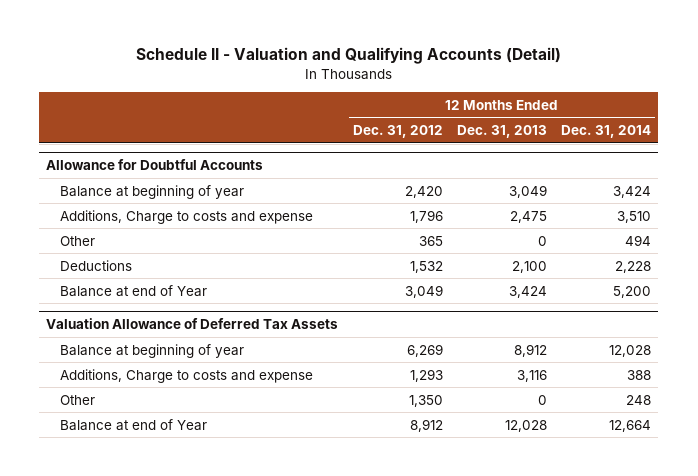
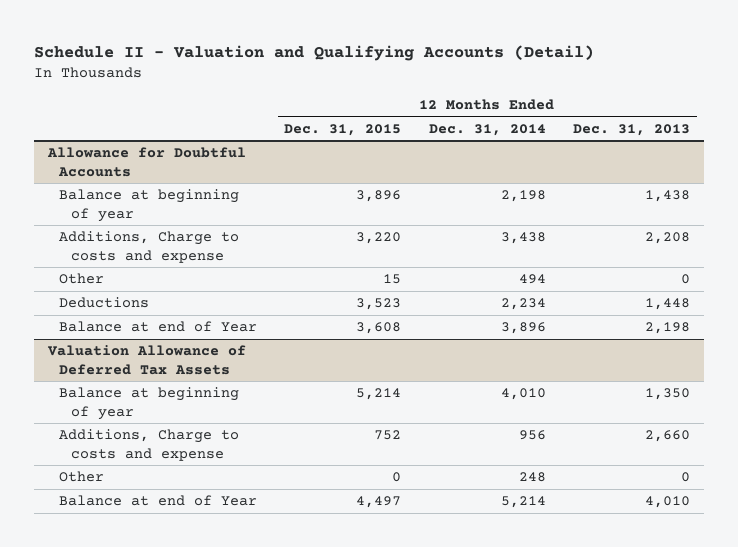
- | 12 Months Ended Dec. 31, 2012 | 12 Months Ended Dec. 31, 2013 | 12 Months Ended Dec. 31, 2014
+ | 12 Months Ended Dec. 31, 2015 | 12 Months Ended Dec. 31, 2014 | 12 Months Ended Dec. 31, 2013
@ Allowance for Doubtful Accounts
- Balance at beginning of year | 2,420 | 3,049 | 3,424
- Additions, Charge to costs and expense | 1,796 | 2,475 | 3,510
+ Balance at beginning of year | 3,896 | 2,198 | 1,438
+ Additions, Charge to costs and expense | 3,220 | 3,438 | 2,208
- Deductions | 1,532 | 2,100 | 2,228
- Balance at end of Year | 3,049 | 3,424 | 5,200
+ Deductions | 3,523 | 2,234 | 1,448
+ Balance at end of Year | 3,608 | 3,896 | 2,198
@ Valuation Allowance of Deferred Tax Assets
- Balance at beginning of year | 6,269 | 8,912 | 12,028
- Additions, Charge to costs and expense | 1,293 | 3,116 | 388
+ Balance at beginning of year | 5,214 | 4,010 | 1,350
+ Additions, Charge to costs and expense | 752 | 956 | 2,660
- Balance at end of Year | 8,912 | 12,028 | 12,664
+ Balance at end of Year | 4,497 | 5,214 | 4,010

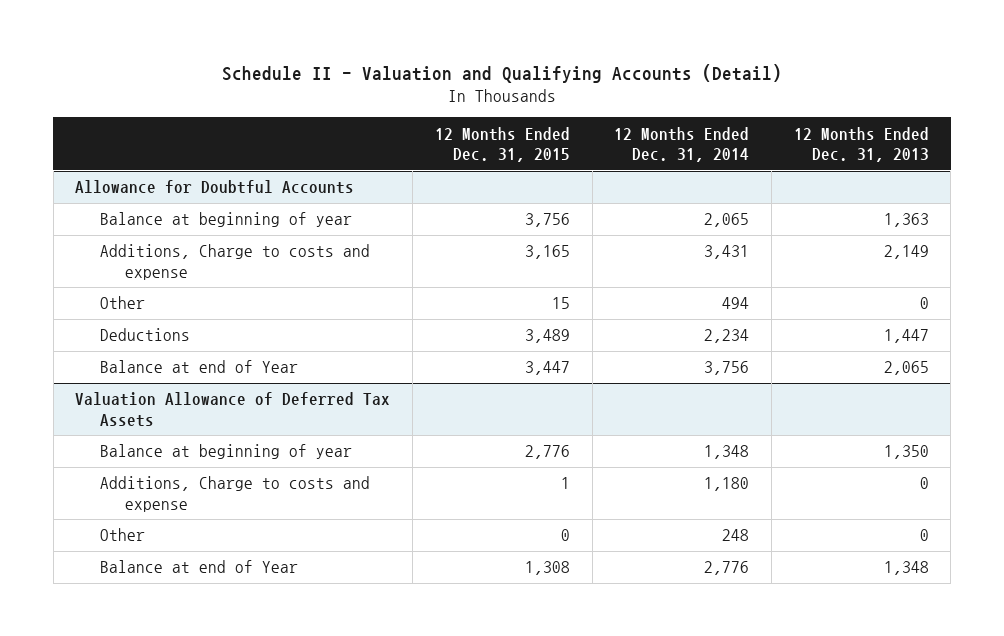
@ Allowance for Doubtful Accounts
- Balance at beginning of year | 3,896 | 2,198 | 1,438
- Additions, Charge to costs and expense | 3,220 | 3,438 | 2,208
+ Balance at beginning of year | 3,756 | 2,065 | 1,363
+ Additions, Charge to costs and expense | 3,165 | 3,431 | 2,149
- Deductions | 3,523 | 2,234 | 1,448
- Balance at end of Year | 3,608 | 3,896 | 2,198
+ Deductions | 3,489 | 2,234 | 1,447
+ Balance at end of Year | 3,447 | 3,756 | 2,065
@ Valuation Allowance of Deferred Tax Assets
- Balance at beginning of year | 5,214 | 4,010 | 1,350
- Additions, Charge to costs and expense | 752 | 956 | 2,660
+ Balance at beginning of year | 2,776 | 1,348 | 1,350
+ Additions, Charge to costs and expense | 1 | 1,180 | 0
- Balance at end of Year | 4,497 | 5,214 | 4,010
+ Balance at end of Year | 1,308 | 2,776 | 1,348

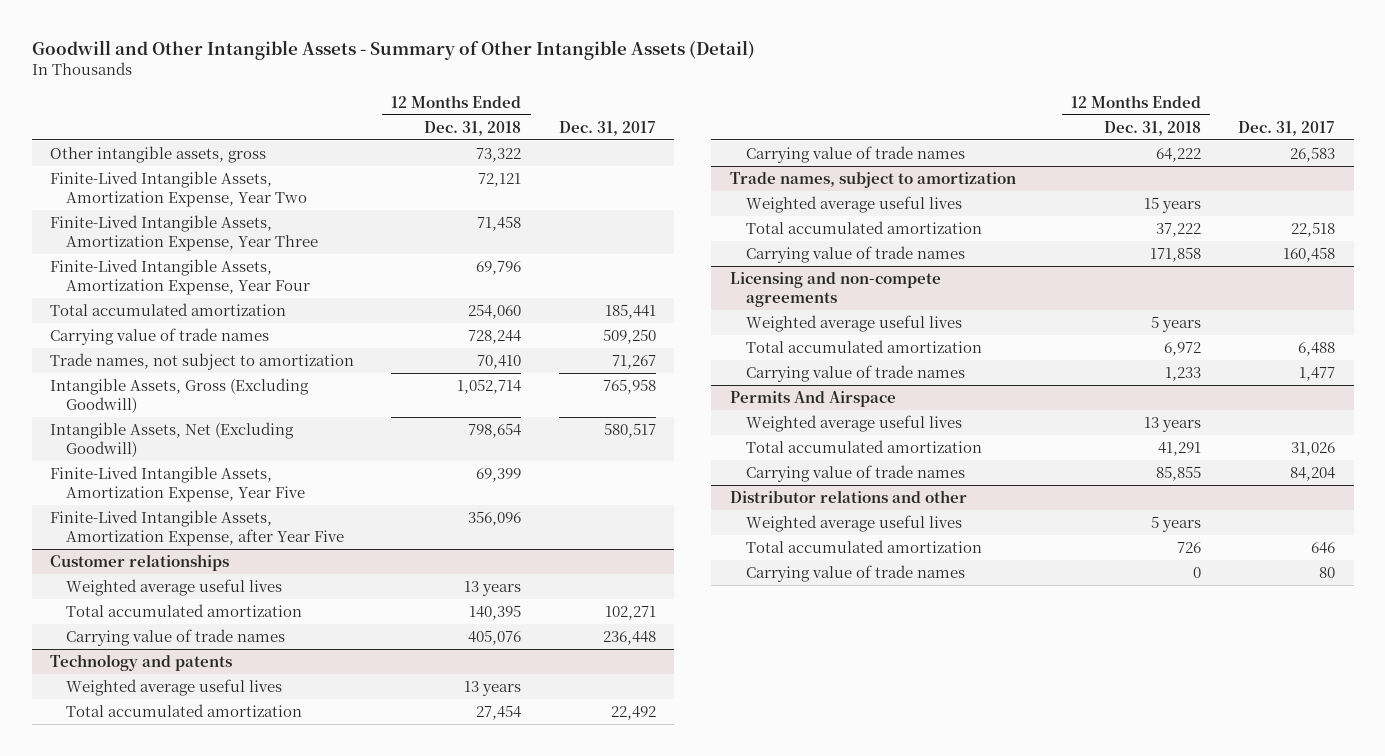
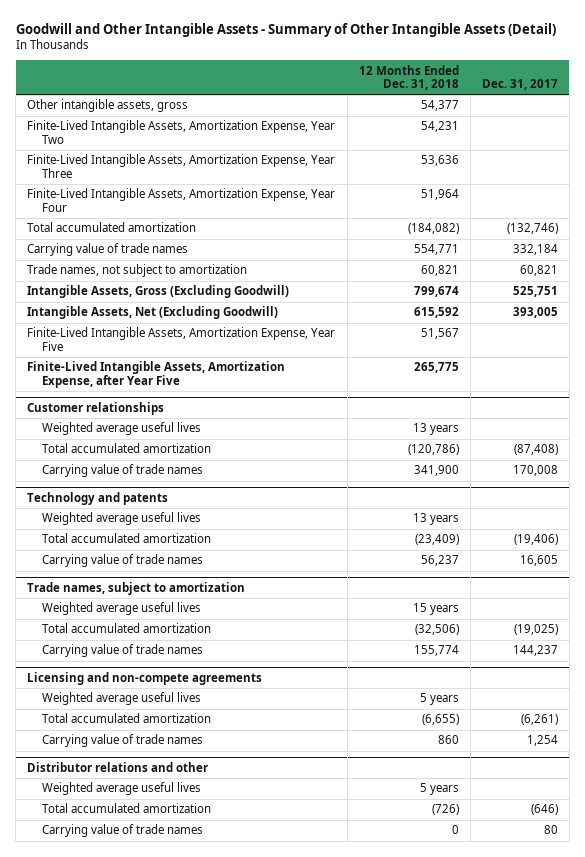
- Other intangible assets, gross | 73,322 |
- Finite-Lived Intangible Assets, Amortization Expense, Year Two | 72,121 |
- Finite-Lived Intangible Assets, Amortization Expense, Year Three | 71,458 |
- Finite-Lived Intangible Assets, Amortization Expense, Year Four | 69,796 |
- Total accumulated amortization | 254,060 | 185,441
- Carrying value of trade names | 728,244 | 509,250
- Trade names, not subject to amortization | 70,410 | 71,267
- Intangible Assets, Gross (Excluding Goodwill) | 1,052,714 | 765,958
- Intangible Assets, Net (Excluding Goodwill) | 798,654 | 580,517
- Finite-Lived Intangible Assets, Amortization Expense, Year Five | 69,399 |
- Finite-Lived Intangible Assets, Amortization Expense, after Year Five | 356,096 |
+ Other intangible assets, gross | 54,377 |
+ Finite-Lived Intangible Assets, Amortization Expense, Year Two | 54,231 |
+ Finite-Lived Intangible Assets, Amortization Expense, Year Three | 53,636 |
+ Finite-Lived Intangible Assets, Amortization Expense, Year Four | 51,964 |
+ Total accumulated amortization | (184,082) | (132,746)
+ Carrying value of trade names | 554,771 | 332,184
+ Trade names, not subject to amortization | 60,821 | 60,821
+ Intangible Assets, Gross (Excluding Goodwill) | 799,674 | 525,751
+ Intangible Assets, Net (Excluding Goodwill) | 615,592 | 393,005
+ Finite-Lived Intangible Assets, Amortization Expense, Year Five | 51,567 |
+ Finite-Lived Intangible Assets, Amortization Expense, after Year Five | 265,775 |
@ Customer relationships
- Total accumulated amortization | 140,395 | 102,271
- Carrying value of trade names | 405,076 | 236,448
+ Total accumulated amortization | (120,786) | (87,408)
+ Carrying value of trade names | 341,900 | 170,008
@ Technology and patents
- Total accumulated amortization | 27,454 | 22,492
- Carrying value of trade names | 64,222 | 26,583
+ Total accumulated amortization | (23,409) | (19,406)
+ Carrying value of trade names | 56,237 | 16,605
@ Trade names, subject to amortization
- Total accumulated amortization | 37,222 | 22,518
- Carrying value of trade names | 171,858 | 160,458
+ Total accumulated amortization | (32,506) | (19,025)
+ Carrying value of trade names | 155,774 | 144,237
@ Licensing and non-compete agreements
- Total accumulated amortization | 6,972 | 6,488
- Carrying value of trade names | 1,233 | 1,477
- Permits And Airspace
- Weighted average useful lives | 13 years |
- Total accumulated amortization | 41,291 | 31,026
- Carrying value of trade names | 85,855 | 84,204
@ Licensing and non-compete agreements
+ Total accumulated amortization | (6,655) | (6,261)
+ Carrying value of trade names | 860 | 1,254
@ Distributor relations and other
- Total accumulated amortization | 726 | 646
+ Total accumulated amortization | (726) | (646)

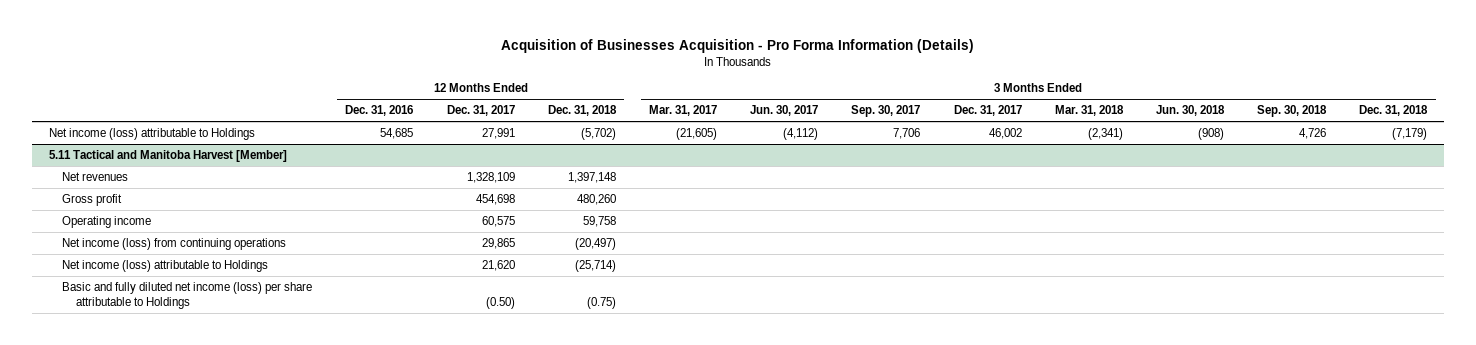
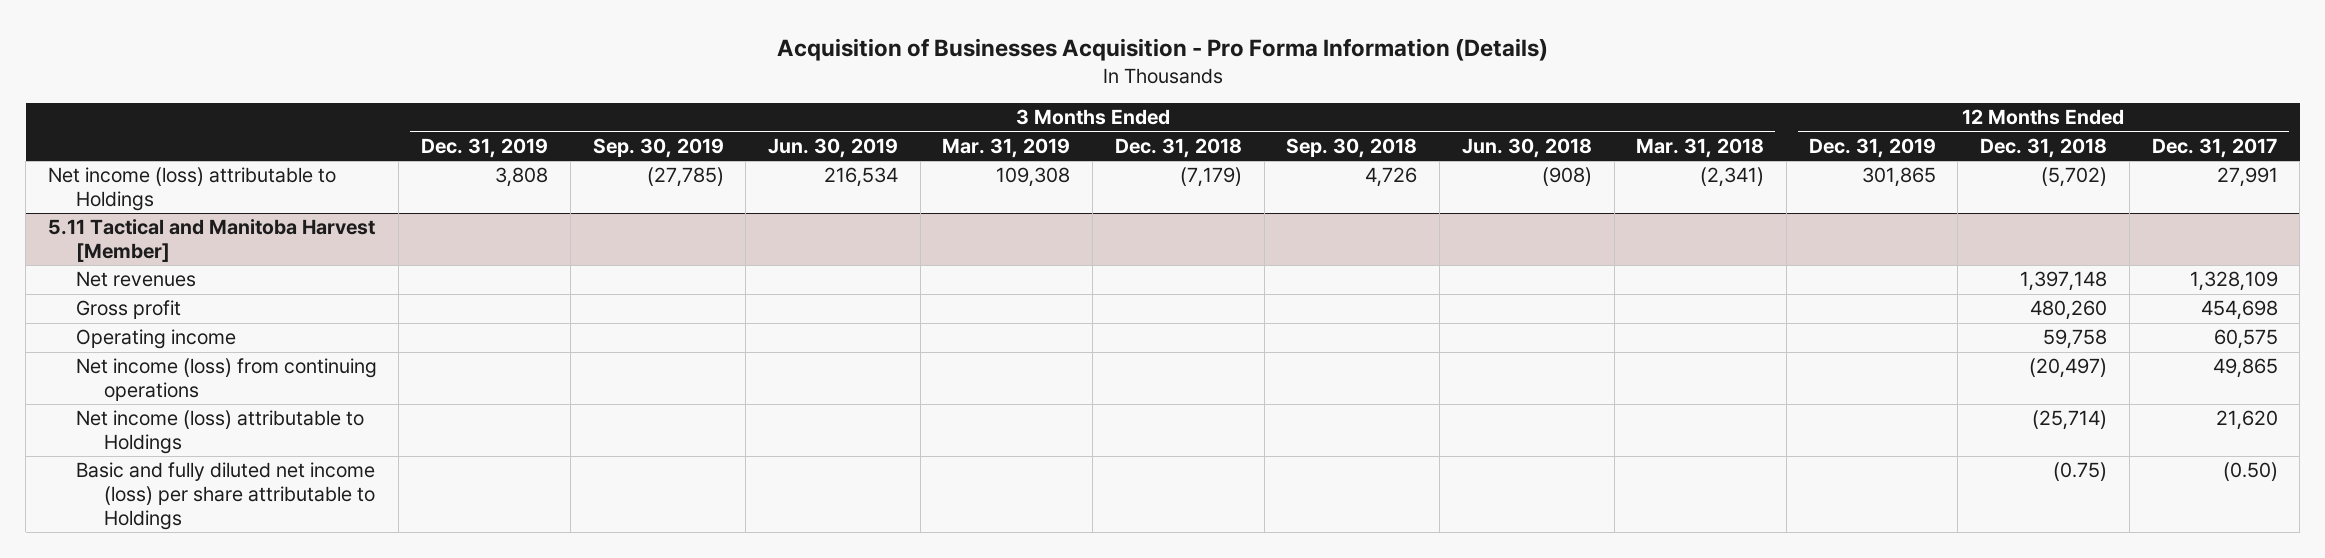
- | 12 Months Ended Dec. 31, 2016 | 12 Months Ended Dec. 31, 2017 | 12 Months Ended Dec. 31, 2018 | 3 Months Ended Mar. 31, 2017 | 3 Months Ended Jun. 30, 2017 | 3 Months Ended Sep. 30, 2017 | 3 Months Ended Dec. 31, 2017 | 3 Months Ended Mar. 31, 2018 | 3 Months Ended Jun. 30, 2018 | 3 Months Ended Sep. 30, 2018 | 3 Months Ended Dec. 31, 2018
+ | 3 Months Ended Dec. 31, 2019 | 3 Months Ended Sep. 30, 2019 | 3 Months Ended Jun. 30, 2019 | 3 Months Ended Mar. 31, 2019 | 3 Months Ended Dec. 31, 2018 | 3 Months Ended Sep. 30, 2018 | 3 Months Ended Jun. 30, 2018 | 3 Months Ended Mar. 31, 2018 | 12 Months Ended Dec. 31, 2019 | 12 Months Ended Dec. 31, 2018 | 12 Months Ended Dec. 31, 2017
@ 5.11 Tactical and Manitoba Harvest [Member]
- Net income (loss) from continuing operations | | 29,865 | (20,497) | | | | | | | |
+ Net income (loss) from continuing operations | | | | | | | | | | (20,497) | 49,865

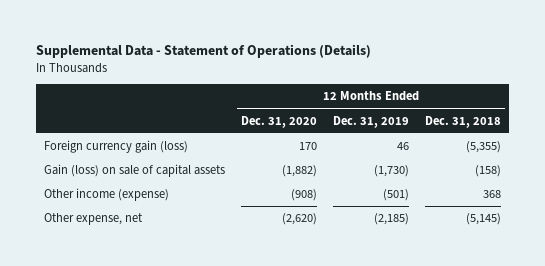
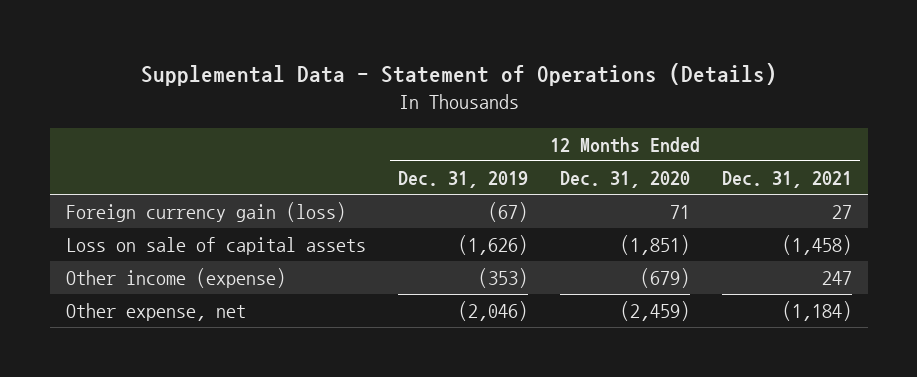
- | 12 Months Ended Dec. 31, 2020 | 12 Months Ended Dec. 31, 2019 | 12 Months Ended Dec. 31, 2018
+ | 12 Months Ended Dec. 31, 2019 | 12 Months Ended Dec. 31, 2020 | 12 Months Ended Dec. 31, 2021
- Foreign currency gain (loss) | 170 | 46 | (5,355)
- Gain (loss) on sale of capital assets | (1,882) | (1,730) | (158)
- Other income (expense) | (908) | (501) | 368
- Other expense, net | (2,620) | (2,185) | (5,145)
+ Foreign currency gain (loss) | (67) | 71 | 27
+ Loss on sale of capital assets | (1,626) | (1,851) | (1,458)
+ Other income (expense) | (353) | (679) | 247
+ Other expense, net | (2,046) | (2,459) | (1,184)

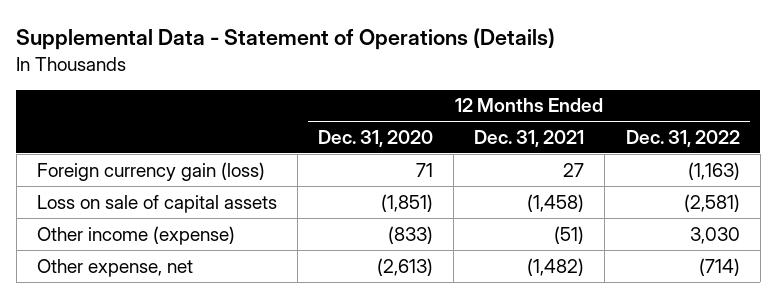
- | 12 Months Ended Dec. 31, 2019 | 12 Months Ended Dec. 31, 2020 | 12 Months Ended Dec. 31, 2021
+ | 12 Months Ended Dec. 31, 2020 | 12 Months Ended Dec. 31, 2021 | 12 Months Ended Dec. 31, 2022
- Other income (expense) | (353) | (679) | 247
- Other expense, net | (2,046) | (2,459) | (1,184)
+ Other income (expense) | (833) | (51) | 3,030
+ Other expense, net | (2,613) | (1,482) | (714)

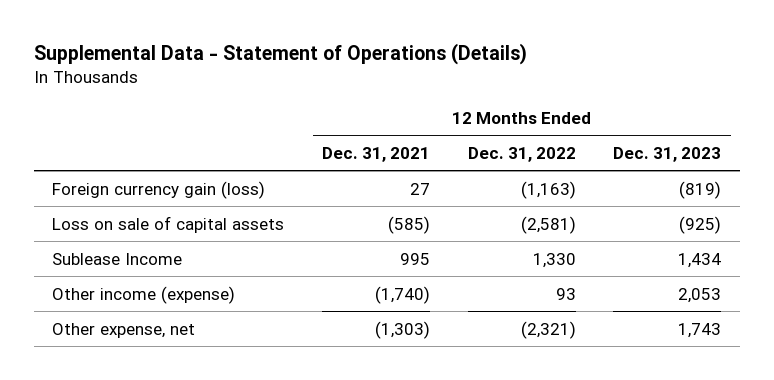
- | 12 Months Ended Dec. 31, 2020 | 12 Months Ended Dec. 31, 2021 | 12 Months Ended Dec. 31, 2022
+ | 12 Months Ended Dec. 31, 2021 | 12 Months Ended Dec. 31, 2022 | 12 Months Ended Dec. 31, 2023
- Loss on sale of capital assets | (1,851) | (1,458) | (2,581)
- Other income (expense) | (833) | (51) | 3,030
- Other expense, net | (2,613) | (1,482) | (714)
+ Loss on sale of capital assets | (585) | (2,581) | (925)
+ Sublease Income | 995 | 1,330 | 1,434
+ Other income (expense) | (1,740) | 93 | 2,053
+ Other expense, net | (1,303) | (2,321) | 1,743

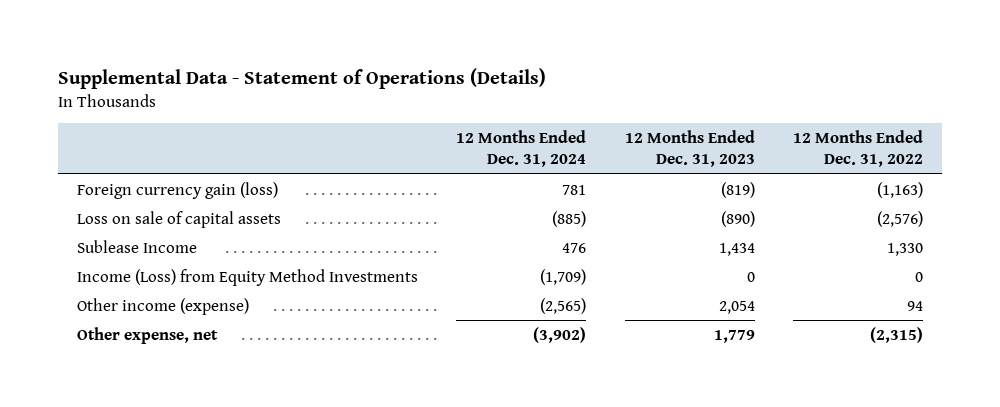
- | 12 Months Ended Dec. 31, 2021 | 12 Months Ended Dec. 31, 2022 | 12 Months Ended Dec. 31, 2023
+ | 12 Months Ended Dec. 31, 2024 | 12 Months Ended Dec. 31, 2023 | 12 Months Ended Dec. 31, 2022
- Loss on sale of capital assets | (585) | (2,581) | (925)
+ Loss on sale of capital assets | (885) | (890) | (2,576)
- Other income (expense) | (1,740) | 93 | 2,053
- Other expense, net | (1,303) | (2,321) | 1,743
+ Income (Loss) from Equity Method Investments | (1,709) | 0 | 0
+ Other income (expense) | (2,565) | 2,054 | 94
+ Other expense, net | (3,902) | 1,779 | (2,315)

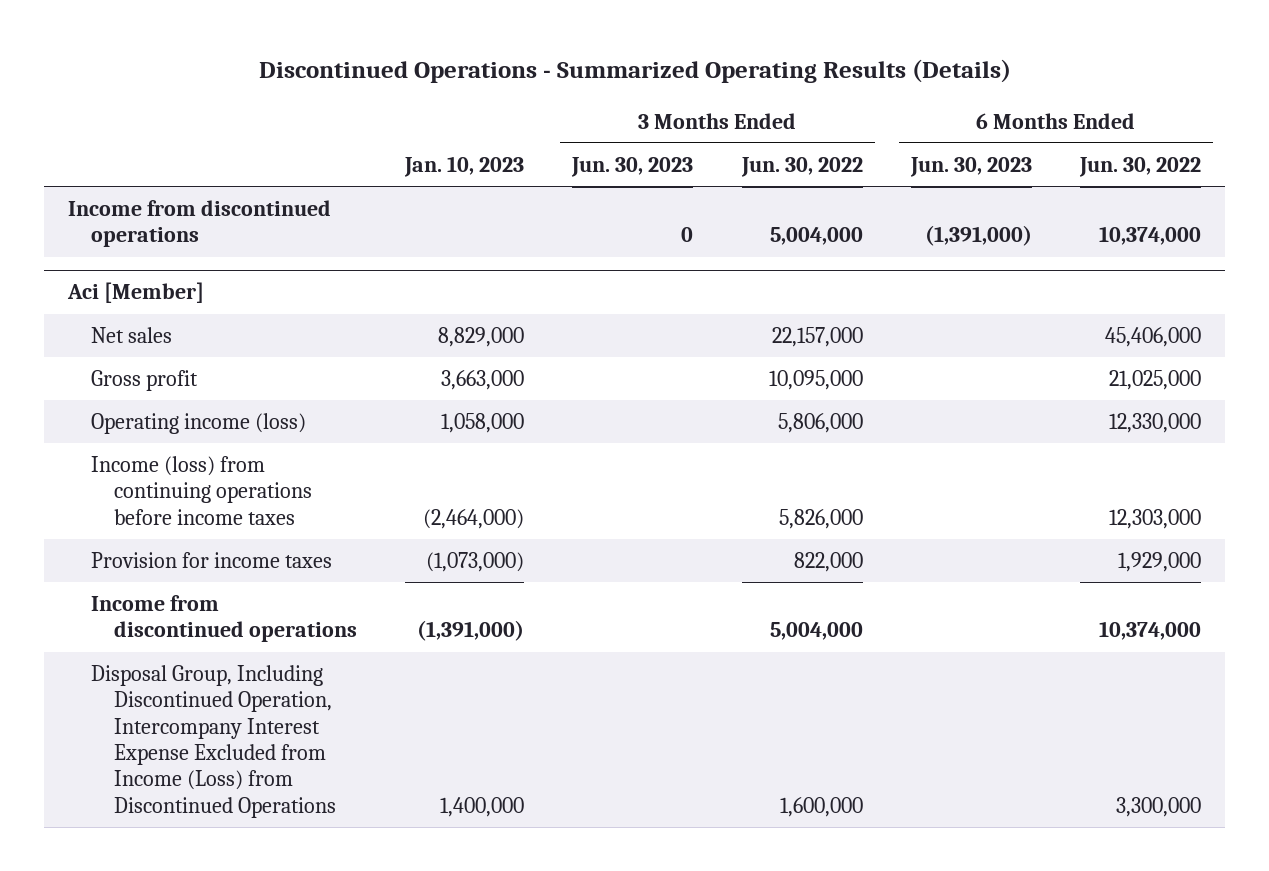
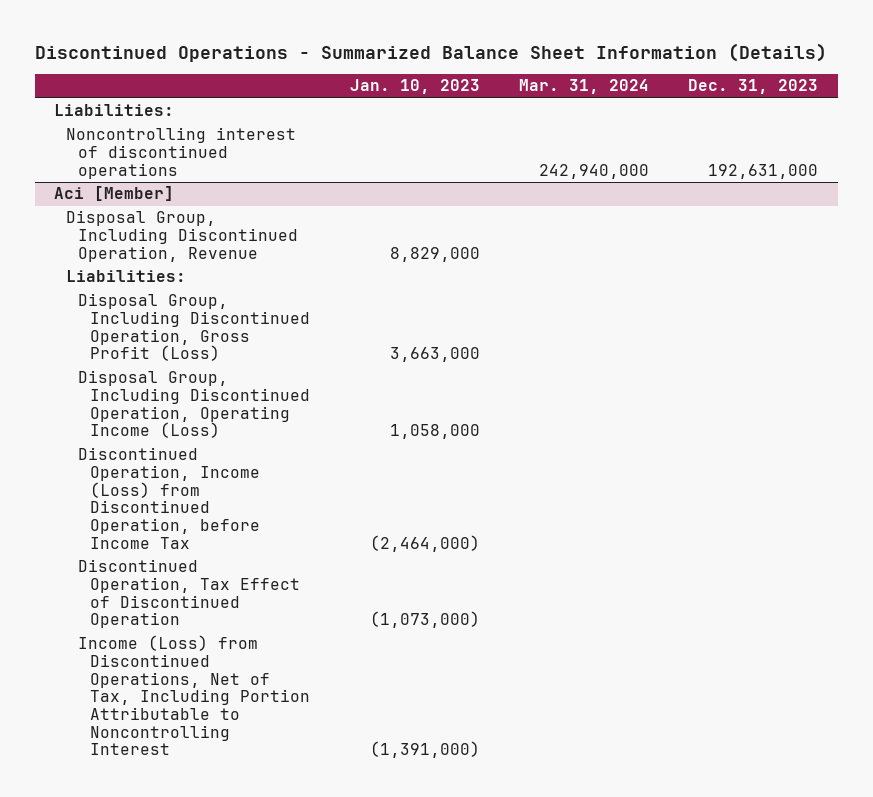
- Discontinued Operations - Summarized Operating Results (Details)
+ Discontinued Operations - Summarized Balance Sheet Information (Details)
- | Jan. 10, 2023 | 3 Months Ended Jun. 30, 2023 | 3 Months Ended Jun. 30, 2022 | 6 Months Ended Jun. 30, 2023 | 6 Months Ended Jun. 30, 2022
+ | Jan. 10, 2023 | Mar. 31, 2024 | Dec. 31, 2023
- Income from discontinued operations | | 0 | 5,004,000 | (1,391,000) | 10,374,000
+ Liabilities:
+ Noncontrolling interest of discontinued operations | | 242,940,000 | 192,631,000
@ Aci [Member]
- Net sales | 8,829,000 | | 22,157,000 | | 45,406,000
- Gross profit | 3,663,000 | | 10,095,000 | | 21,025,000
- Operating income (loss) | 1,058,000 | | 5,806,000 | | 12,330,000
- Income (loss) from continuing operations before income taxes | (2,464,000) | | 5,826,000 | | 12,303,000
- Provision for income taxes | (1,073,000) | | 822,000 | | 1,929,000
- Income from discontinued operations | (1,391,000) | | 5,004,000 | | 10,374,000
- Disposal Group, Including Discontinued Operation, Intercompany Interest Expense Excluded from Income (Loss) from Discontinued Operations | 1,400,000 | | 1,600,000 | | 3,300,000
+ Disposal Group, Including Discontinued Operation, Revenue | 8,829,000 | |
+ Liabilities:
+ Disposal Group, Including Discontinued Operation, Gross Profit (Loss) | 3,663,000 | |
+ Disposal Group, Including Discontinued Operation, Operating Income (Loss) | 1,058,000 | |
+ Discontinued Operation, Income (Loss) from Discontinued Operation, before Income Tax | (2,464,000) | |
+ Discontinued Operation, Tax Effect of Discontinued Operation | (1,073,000) | |
+ Income (Loss) from Discontinued Operations, Net of Tax, Including Portion Attributable to Noncontrolling Interest | (1,391,000) | |

